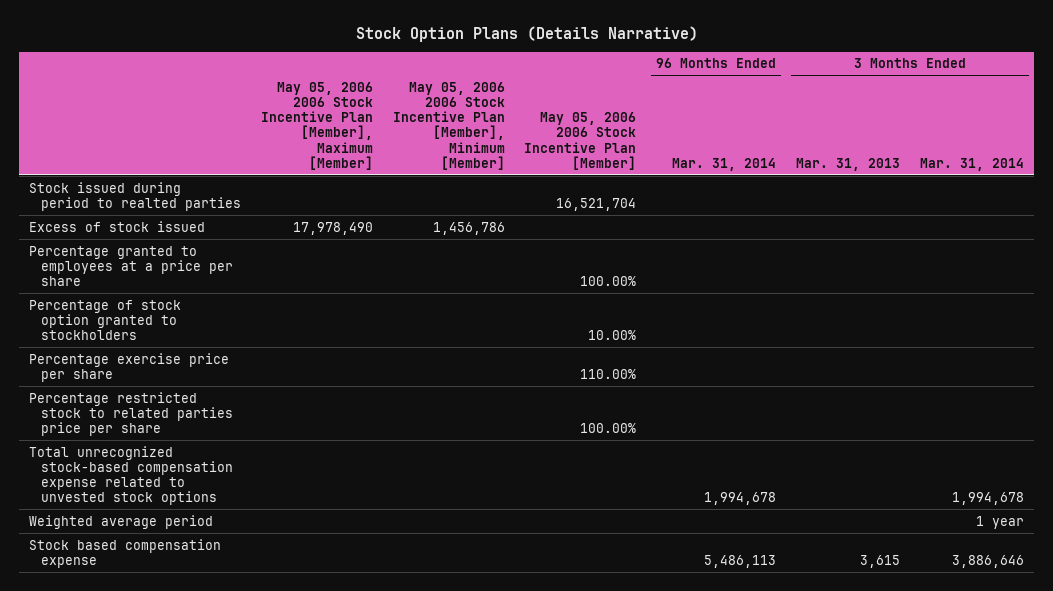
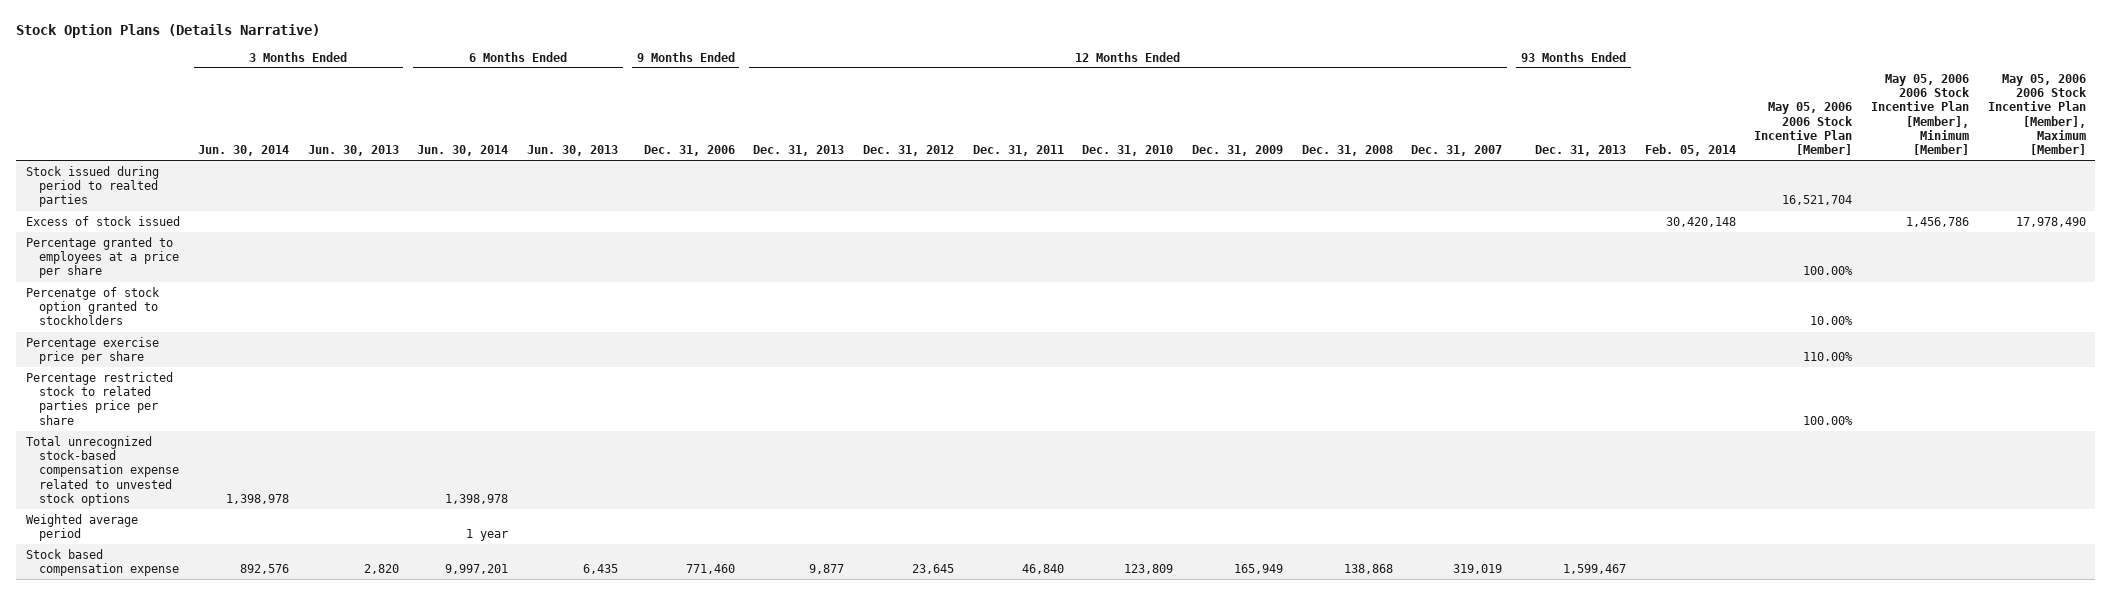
- | May 05, 2006 2006 Stock Incentive Plan [Member], Maximum [Member] | May 05, 2006 2006 Stock Incentive Plan [Member], Minimum [Member] | May 05, 2006 2006 Stock Incentive Plan [Member] | 96 Months Ended Mar. 31, 2014 | 3 Months Ended Mar. 31, 2013 | 3 Months Ended Mar. 31, 2014
+ | 3 Months Ended Jun. 30, 2014 | 3 Months Ended Jun. 30, 2013 | 6 Months Ended Jun. 30, 2014 | 6 Months Ended Jun. 30, 2013 | 9 Months Ended Dec. 31, 2006 | 12 Months Ended Dec. 31, 2013 | 12 Months Ended Dec. 31, 2012 | 12 Months Ended Dec. 31, 2011 | 12 Months Ended Dec. 31, 2010 | 12 Months Ended Dec. 31, 2009 | 12 Months Ended Dec. 31, 2008 | 12 Months Ended Dec. 31, 2007 | 93 Months Ended Dec. 31, 2013 | Feb. 05, 2014 | May 05, 2006 2006 Stock Incentive Plan [Member] | May 05, 2006 2006 Stock Incentive Plan [Member], Minimum [Member] | May 05, 2006 2006 Stock Incentive Plan [Member], Maximum [Member]
- Percentage of stock option granted to stockholders | | | 10.00% | | |
+ Percenatge of stock option granted to stockholders | | | | | | | | | | | | | | | 10.00% | |

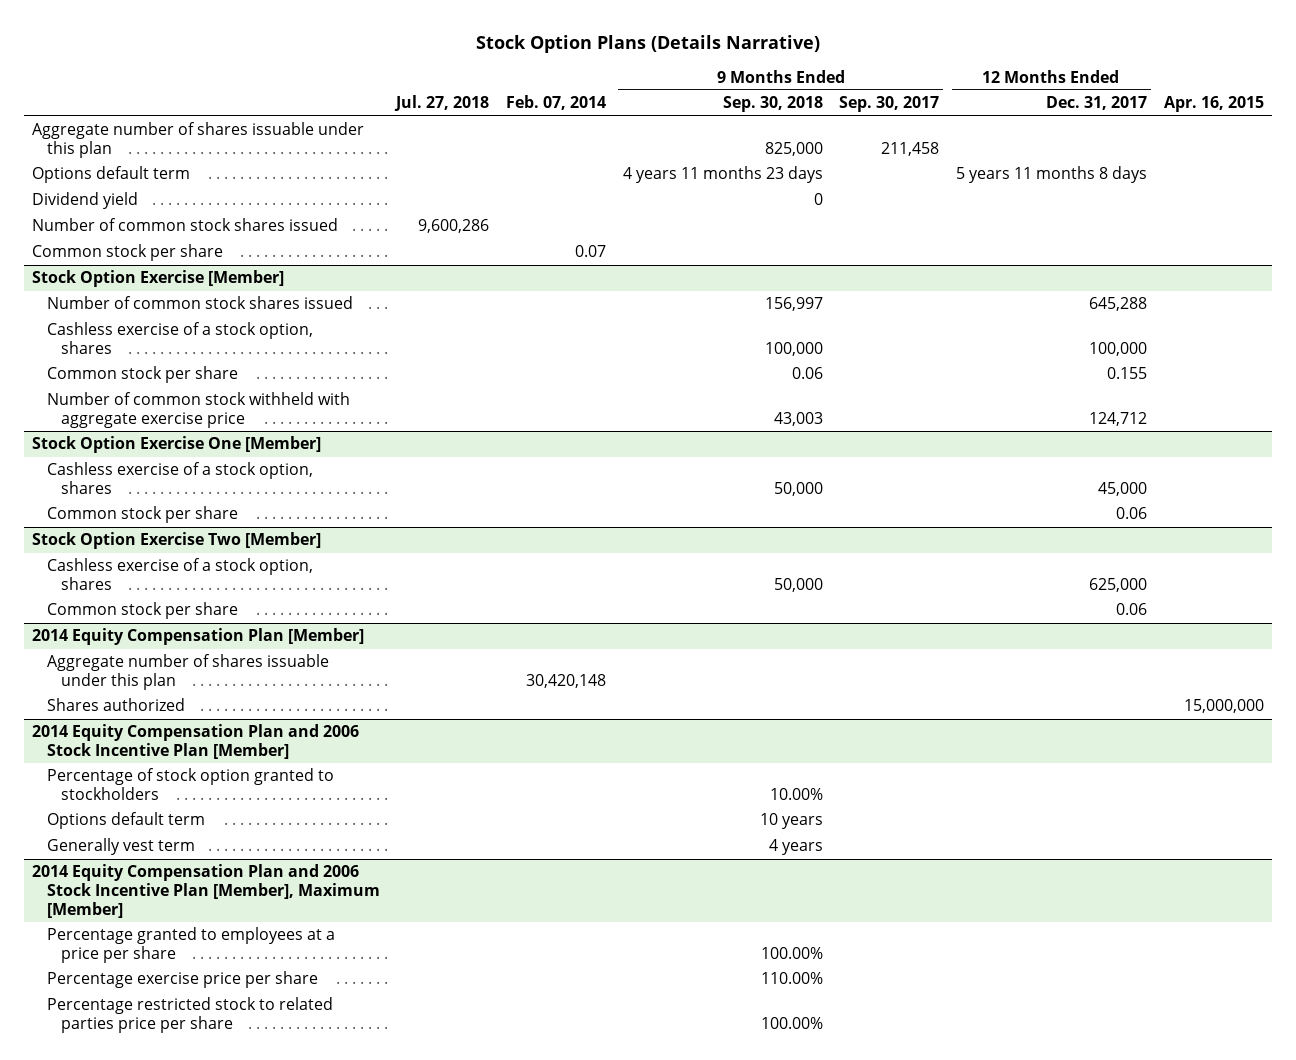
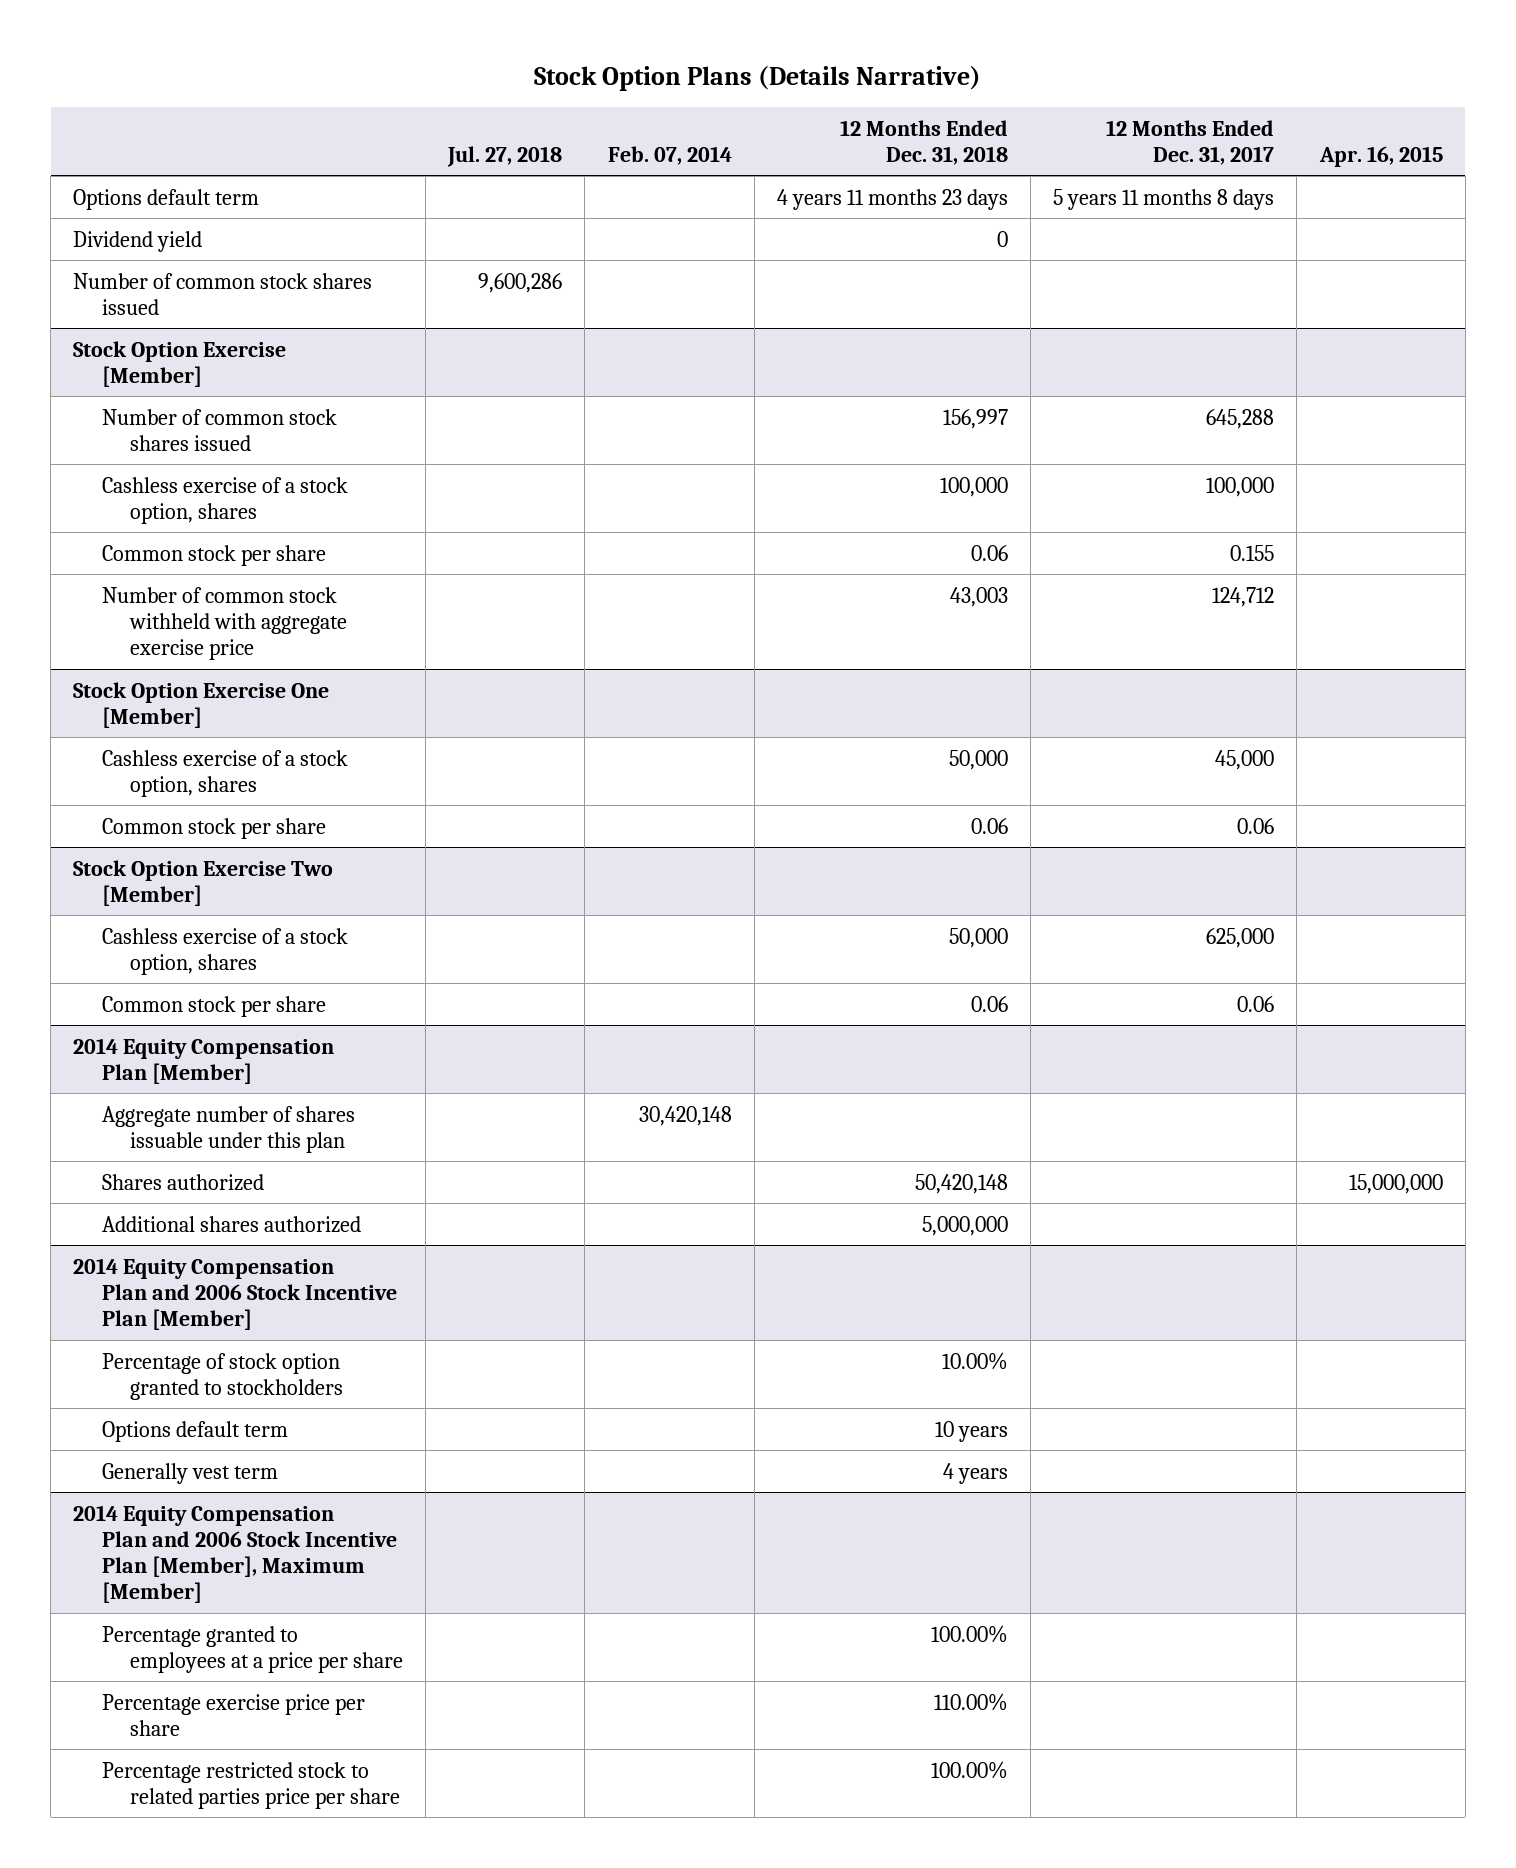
- | Jul. 27, 2018 | Feb. 07, 2014 | 9 Months Ended Sep. 30, 2018 | 9 Months Ended Sep. 30, 2017 | 12 Months Ended Dec. 31, 2017 | Apr. 16, 2015
+ | Jul. 27, 2018 | Feb. 07, 2014 | 12 Months Ended Dec. 31, 2018 | 12 Months Ended Dec. 31, 2017 | Apr. 16, 2015
- Aggregate number of shares issuable under this plan | | | 825,000 | 211,458 | |
- Common stock per share | | 0.07 | | | |
@ 2014 Equity Compensation Plan [Member]
+ Additional shares authorized | | | 5,000,000 | |

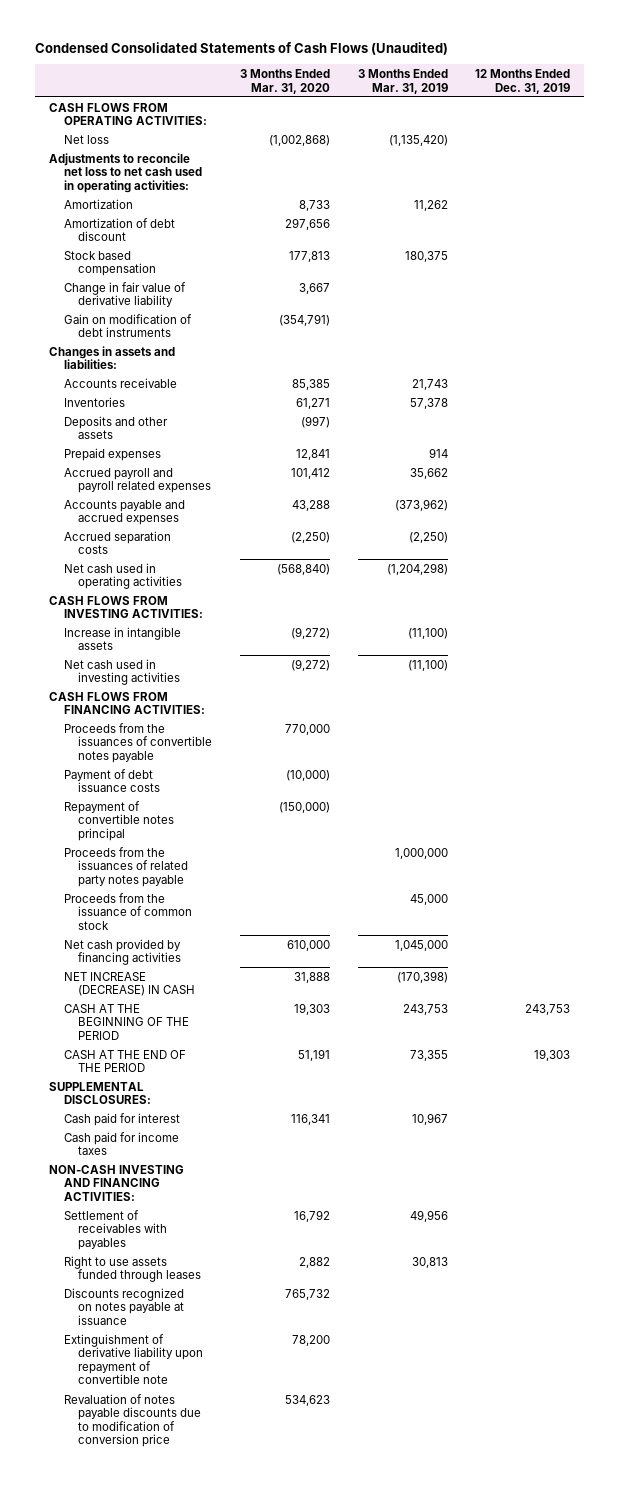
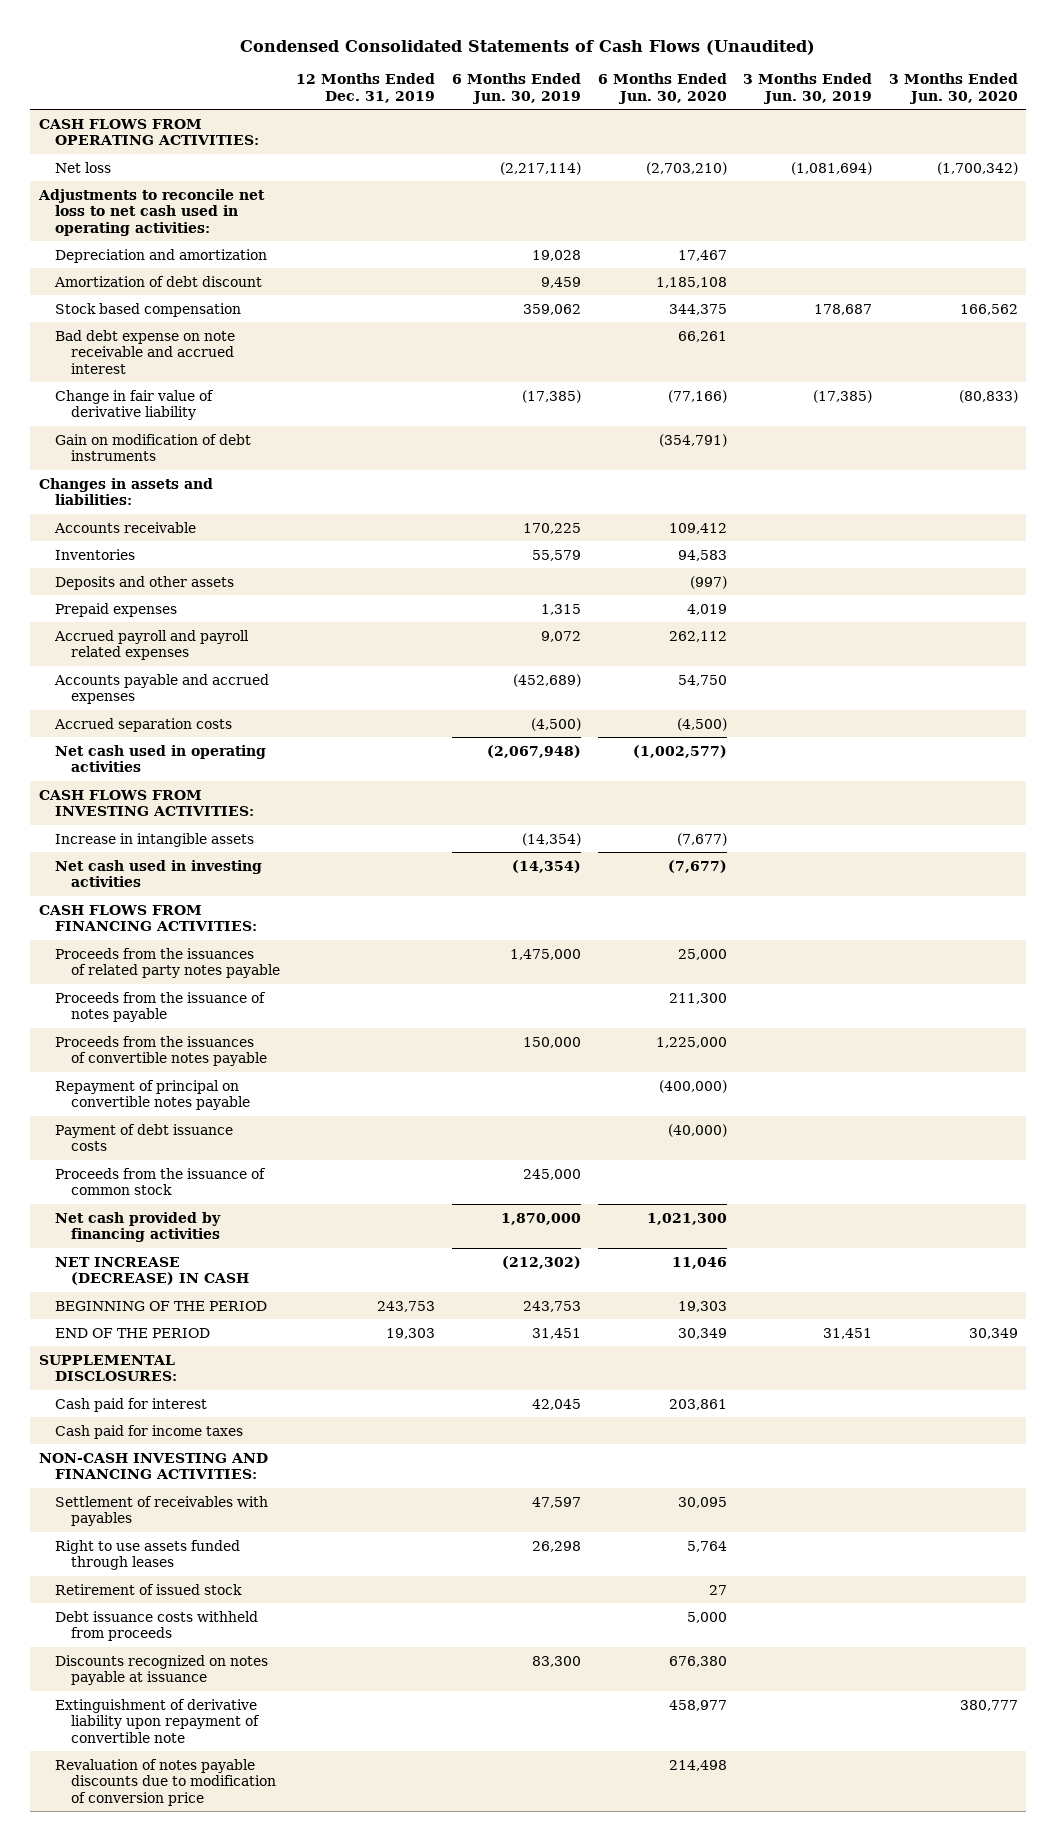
- | 3 Months Ended Mar. 31, 2020 | 3 Months Ended Mar. 31, 2019 | 12 Months Ended Dec. 31, 2019
+ | 12 Months Ended Dec. 31, 2019 | 6 Months Ended Jun. 30, 2019 | 6 Months Ended Jun. 30, 2020 | 3 Months Ended Jun. 30, 2019 | 3 Months Ended Jun. 30, 2020
- Amortization | 8,733 | 11,262 |
+ Depreciation and amortization | | 19,028 | 17,467 | |
+ Bad debt expense on note receivable and accrued interest | | | 66,261 | |
moved up: Proceeds from the issuances of related party notes payable | | 1,475,000 | 25,000 | |
+ Proceeds from the issuance of notes payable | | | 211,300 | |
+ Repayment of principal on convertible notes payable | | | (400,000) | |
- Repayment of convertible notes principal | (150,000) | |
- CASH AT THE BEGINNING OF THE PERIOD | 19,303 | 243,753 | 243,753
- CASH AT THE END OF THE PERIOD | 51,191 | 73,355 | 19,303
+ BEGINNING OF THE PERIOD | 243,753 | 243,753 | 19,303 | |
+ END OF THE PERIOD | 19,303 | 31,451 | 30,349 | 31,451 | 30,349
+ Retirement of issued stock | | | 27 | |
+ Debt issuance costs withheld from proceeds | | | 5,000 | |

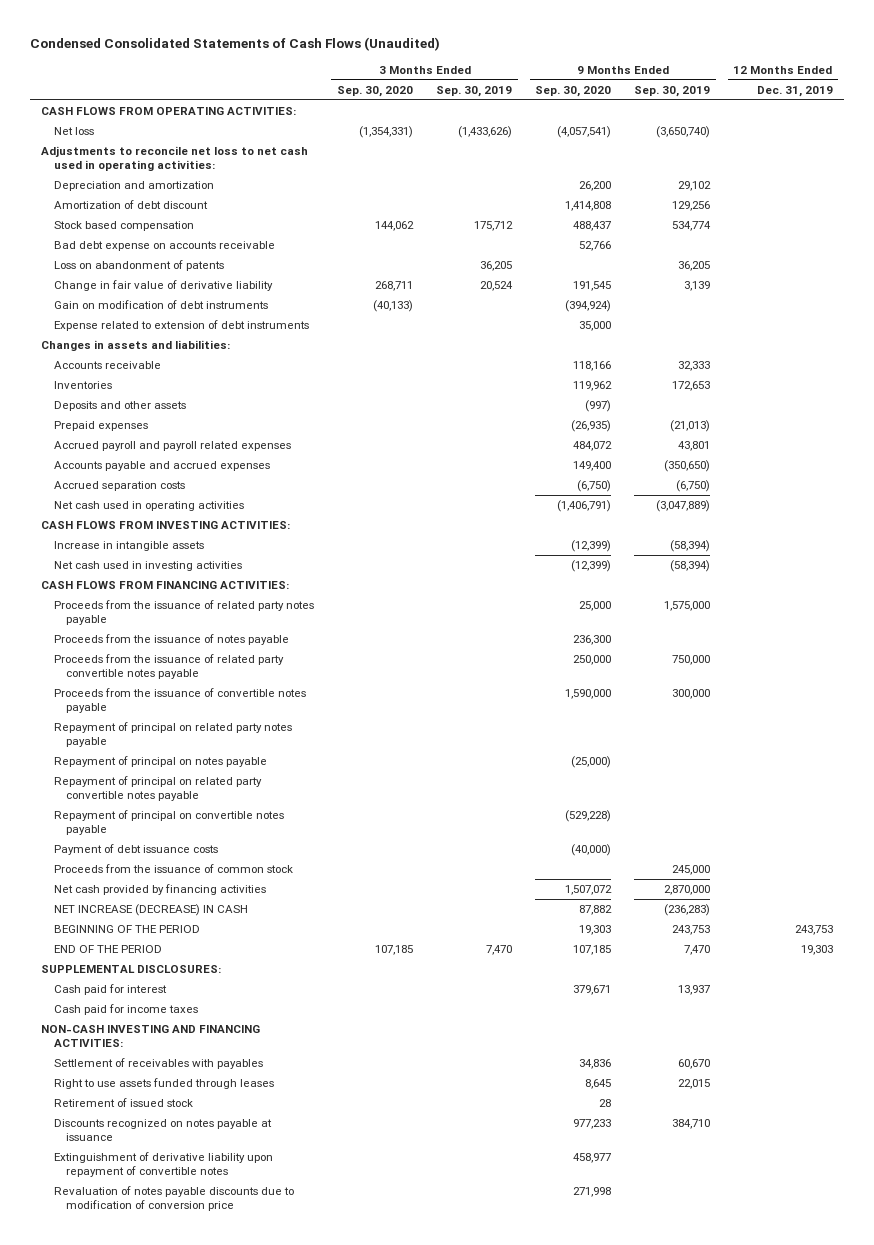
- | 12 Months Ended Dec. 31, 2019 | 6 Months Ended Jun. 30, 2019 | 6 Months Ended Jun. 30, 2020 | 3 Months Ended Jun. 30, 2019 | 3 Months Ended Jun. 30, 2020
+ | 3 Months Ended Sep. 30, 2020 | 3 Months Ended Sep. 30, 2019 | 9 Months Ended Sep. 30, 2020 | 9 Months Ended Sep. 30, 2019 | 12 Months Ended Dec. 31, 2019
- Bad debt expense on note receivable and accrued interest | | | 66,261 | |
+ Bad debt expense on accounts receivable | | | 52,766 | |
+ Loss on abandonment of patents | | 36,205 | | 36,205 |
+ Expense related to extension of debt instruments | | | 35,000 | |
- Proceeds from the issuances of related party notes payable | | 1,475,000 | 25,000 | |
+ Proceeds from the issuance of related party notes payable | | | 25,000 | 1,575,000 |
- Proceeds from the issuances of convertible notes payable | | 150,000 | 1,225,000 | |
+ Proceeds from the issuance of related party convertible notes payable | | | 250,000 | 750,000 |
+ Proceeds from the issuance of convertible notes payable | | | 1,590,000 | 300,000 |
+ Repayment of principal on related party notes payable
+ Repayment of principal on notes payable | | | (25,000) | |
+ Repayment of principal on related party convertible notes payable
- Debt issuance costs withheld from proceeds | | | 5,000 | |
- Extinguishment of derivative liability upon repayment of convertible note | | | 458,977 | | 380,777
+ Extinguishment of derivative liability upon repayment of convertible notes | | | 458,977 | |

